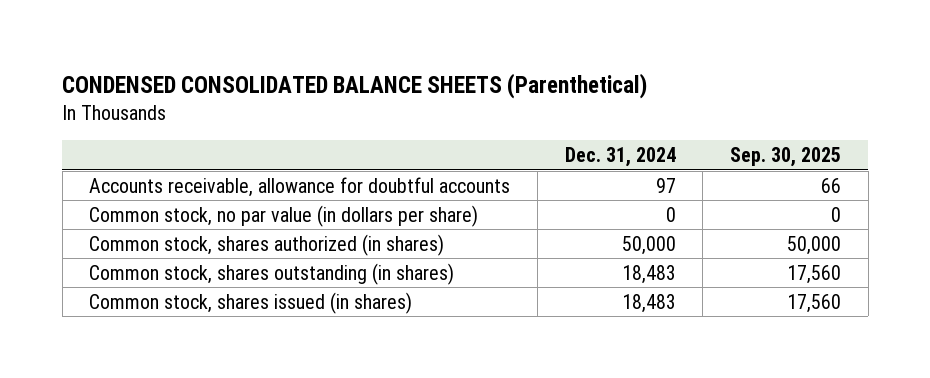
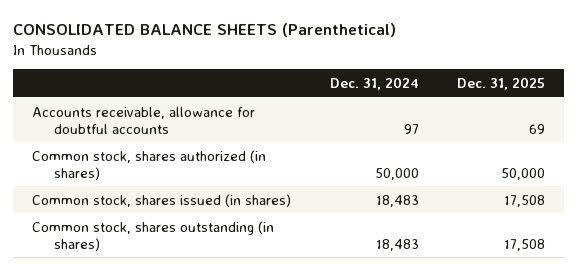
- CONDENSED CONSOLIDATED BALANCE SHEETS (Parenthetical)
+ CONSOLIDATED BALANCE SHEETS (Parenthetical)
- | Dec. 31, 2024 | Sep. 30, 2025
+ | Dec. 31, 2024 | Dec. 31, 2025
- Common stock, no par value (in dollars per share) | 0 | 0
moved down: Common stock, shares outstanding (in shares) | 18,483 | 17,508

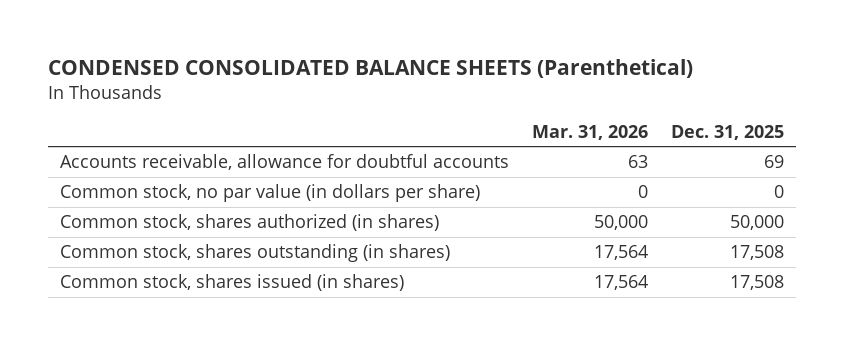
- CONSOLIDATED BALANCE SHEETS (Parenthetical)
+ CONDENSED CONSOLIDATED BALANCE SHEETS (Parenthetical)
- | Dec. 31, 2024 | Dec. 31, 2025
+ | Mar. 31, 2026 | Dec. 31, 2025
+ Common stock, no par value (in dollars per share) | 0 | 0
moved down: Common stock, shares issued (in shares) | 17,564 | 17,508

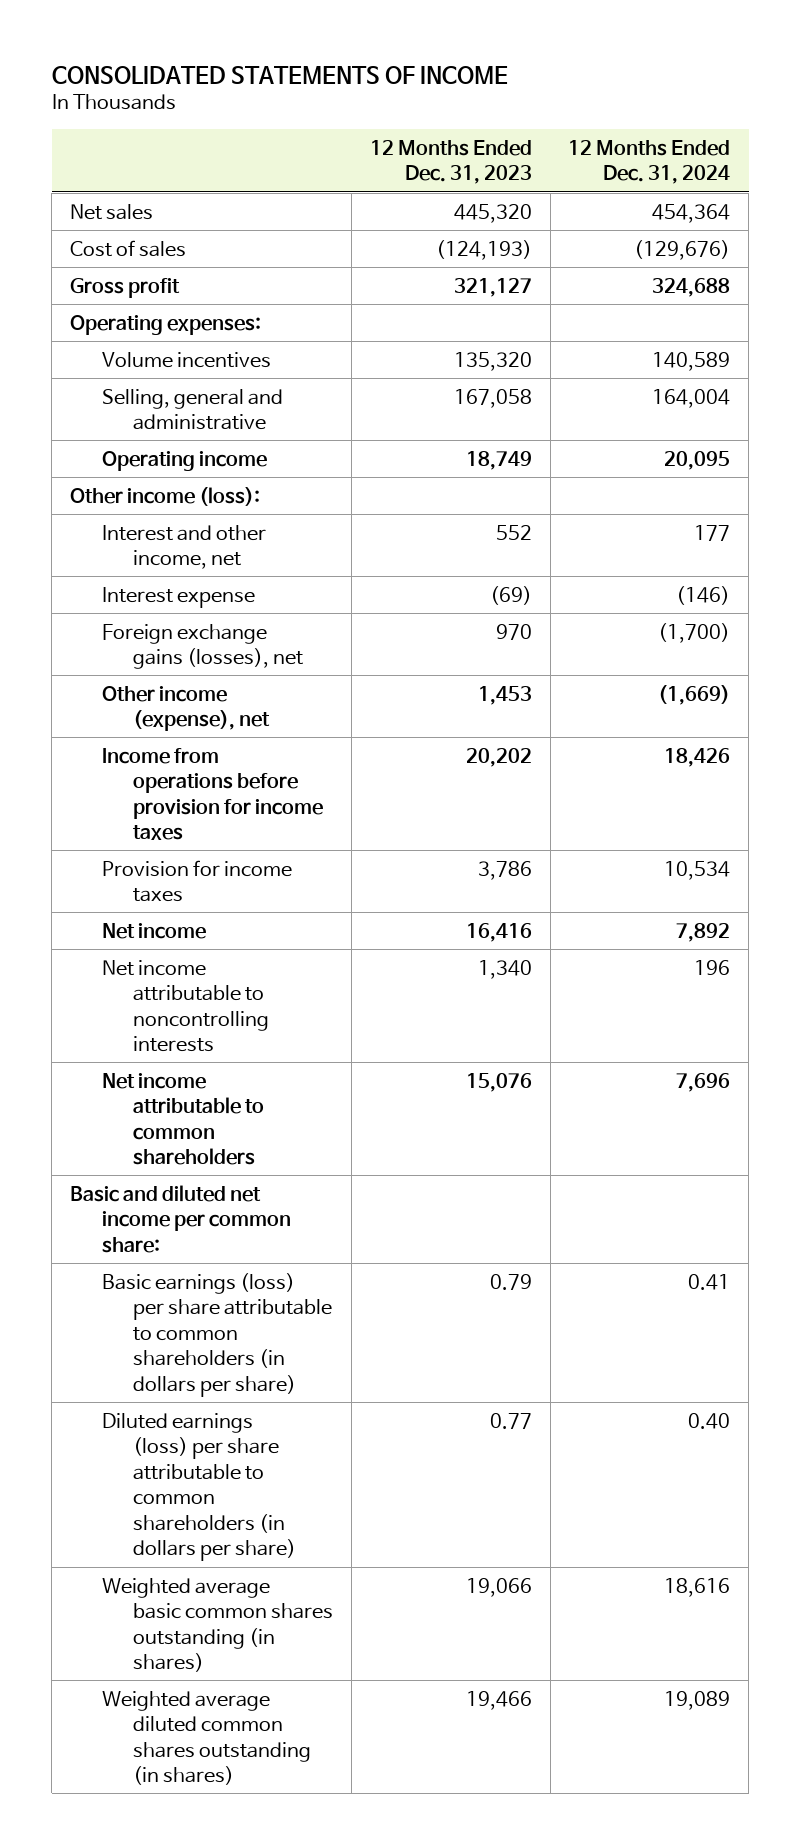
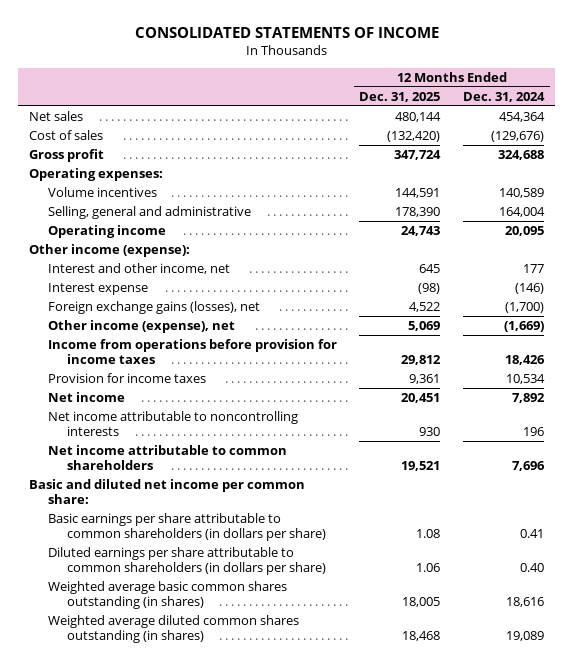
- | 12 Months Ended Dec. 31, 2023 | 12 Months Ended Dec. 31, 2024
+ | 12 Months Ended Dec. 31, 2025 | 12 Months Ended Dec. 31, 2024
- Other income (loss):
+ Other income (expense):
- Basic earnings (loss) per share attributable to common shareholders (in dollars per share) | 0.79 | 0.41
- Diluted earnings (loss) per share attributable to common shareholders (in dollars per share) | 0.77 | 0.40
+ Basic earnings per share attributable to common shareholders (in dollars per share) | 1.08 | 0.41
+ Diluted earnings per share attributable to common shareholders (in dollars per share) | 1.06 | 0.40

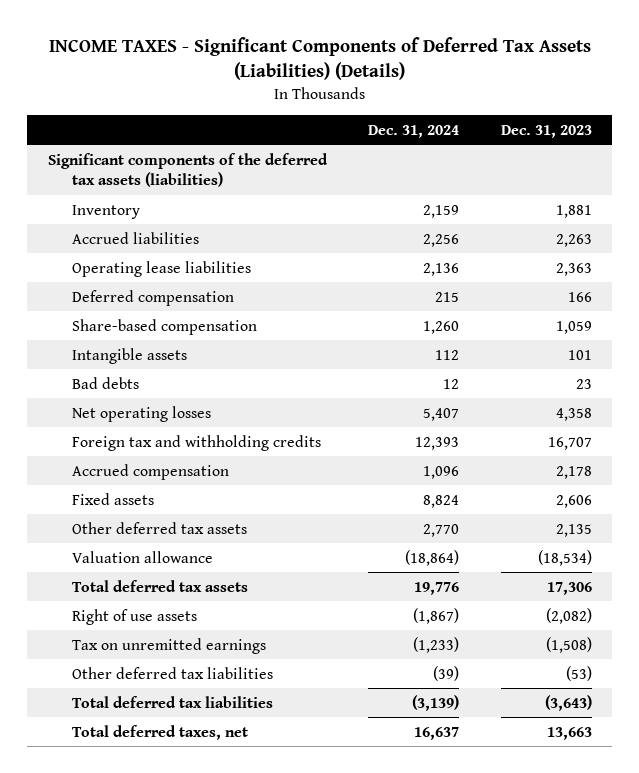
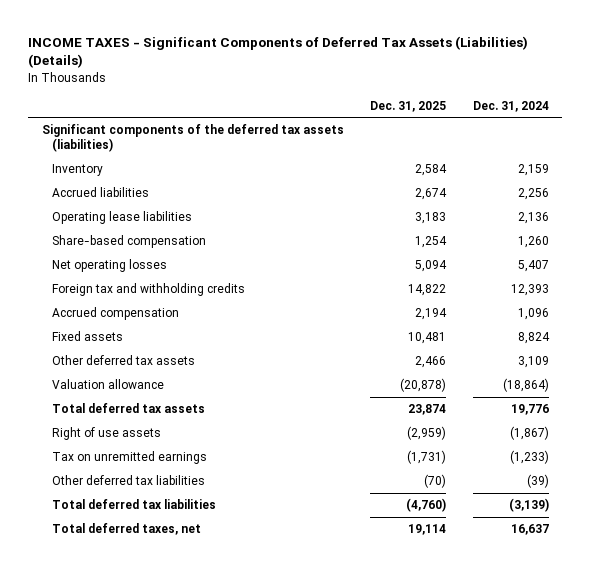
- | Dec. 31, 2024 | Dec. 31, 2023
+ | Dec. 31, 2025 | Dec. 31, 2024
- Deferred compensation | 215 | 166
- Intangible assets | 112 | 101
- Bad debts | 12 | 23
- Other deferred tax assets | 2,770 | 2,135
+ Other deferred tax assets | 2,466 | 3,109

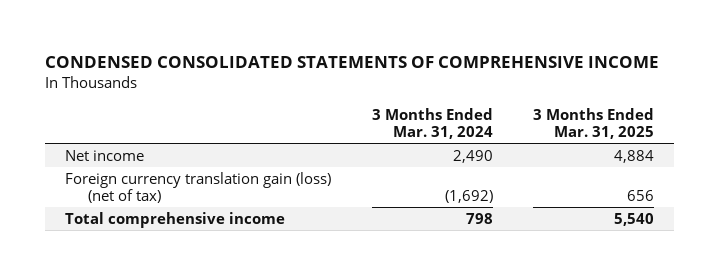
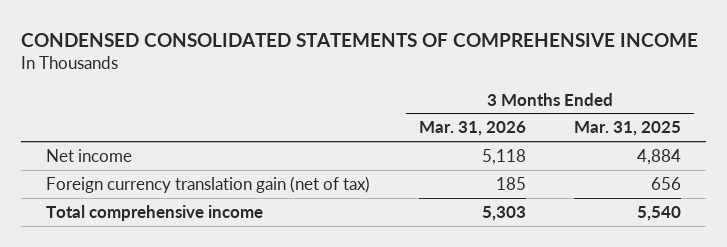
- | 3 Months Ended Mar. 31, 2024 | 3 Months Ended Mar. 31, 2025
+ | 3 Months Ended Mar. 31, 2026 | 3 Months Ended Mar. 31, 2025
- Foreign currency translation gain (loss) (net of tax) | (1,692) | 656
+ Foreign currency translation gain (net of tax) | 185 | 656

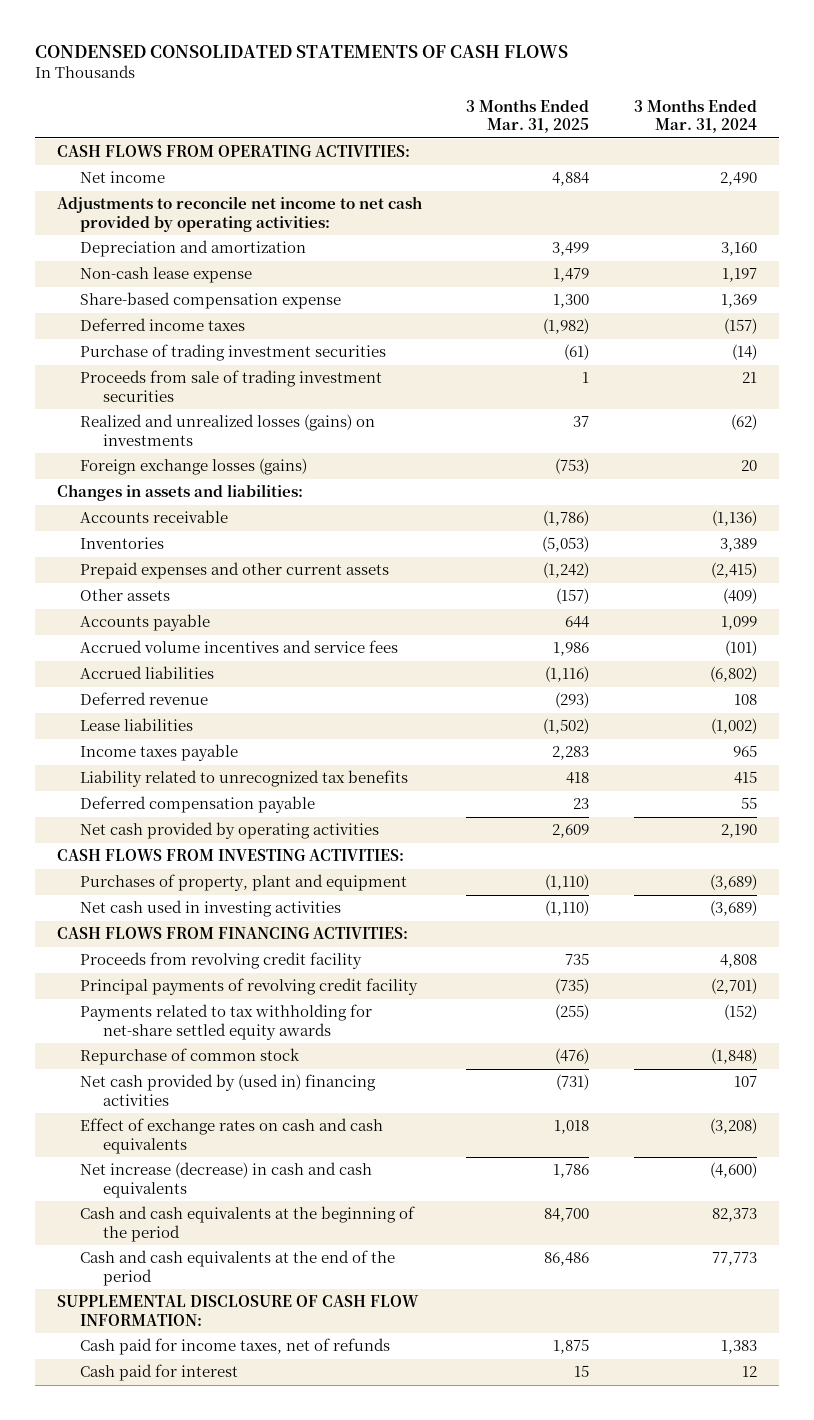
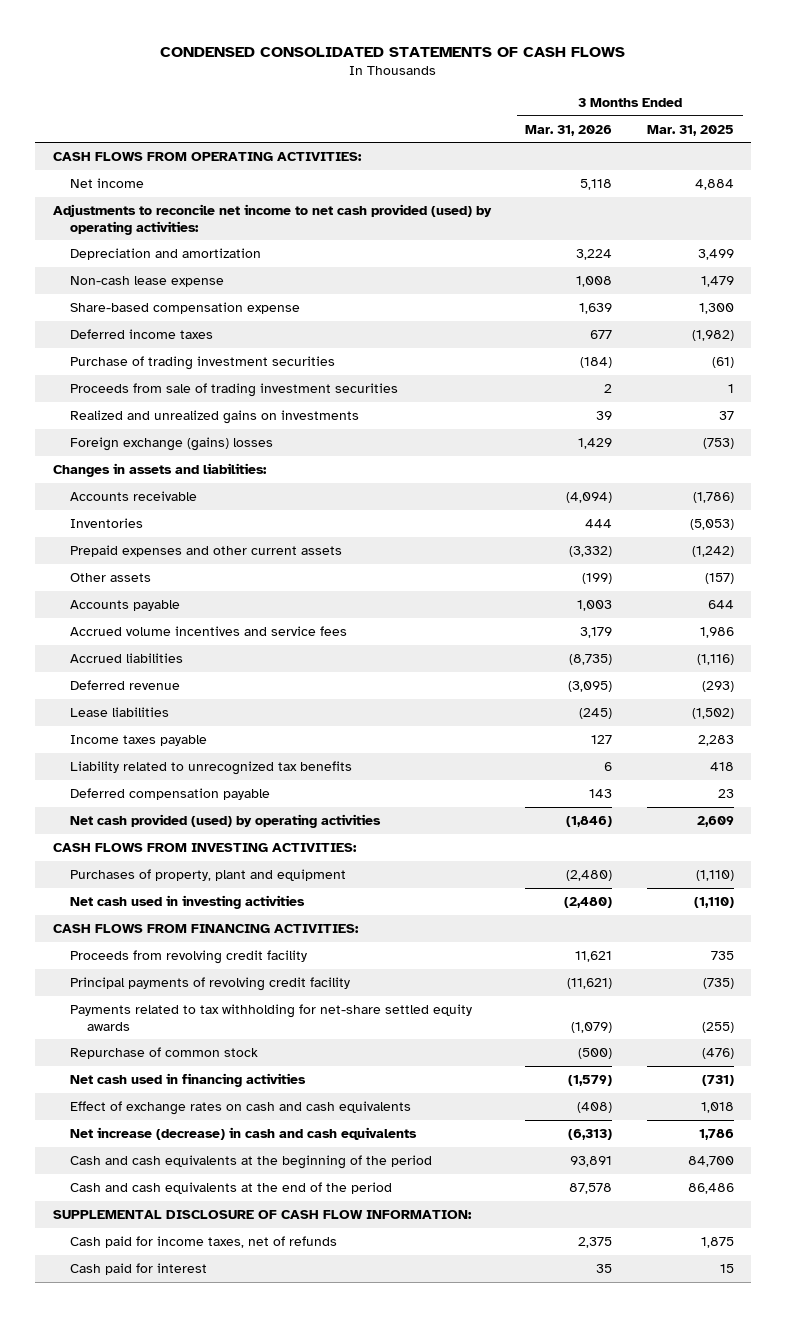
- | 3 Months Ended Mar. 31, 2025 | 3 Months Ended Mar. 31, 2024
+ | 3 Months Ended Mar. 31, 2026 | 3 Months Ended Mar. 31, 2025
- Adjustments to reconcile net income to net cash provided by operating activities:
+ Adjustments to reconcile net income to net cash provided (used) by operating activities:
- Realized and unrealized losses (gains) on investments | 37 | (62)
- Foreign exchange losses (gains) | (753) | 20
+ Realized and unrealized gains on investments | 39 | 37
+ Foreign exchange (gains) losses | 1,429 | (753)
- Net cash provided by operating activities | 2,609 | 2,190
+ Net cash provided (used) by operating activities | (1,846) | 2,609
- Net cash provided by (used in) financing activities | (731) | 107
+ Net cash used in financing activities | (1,579) | (731)

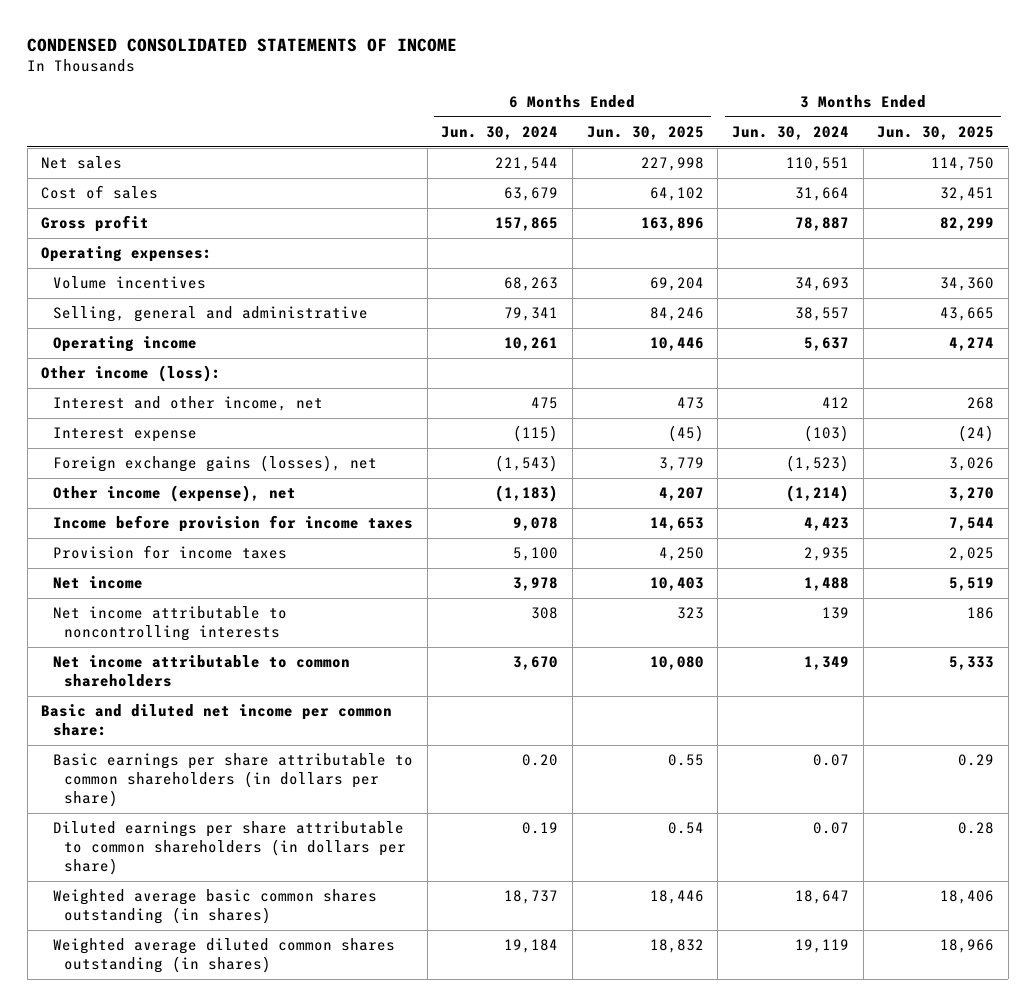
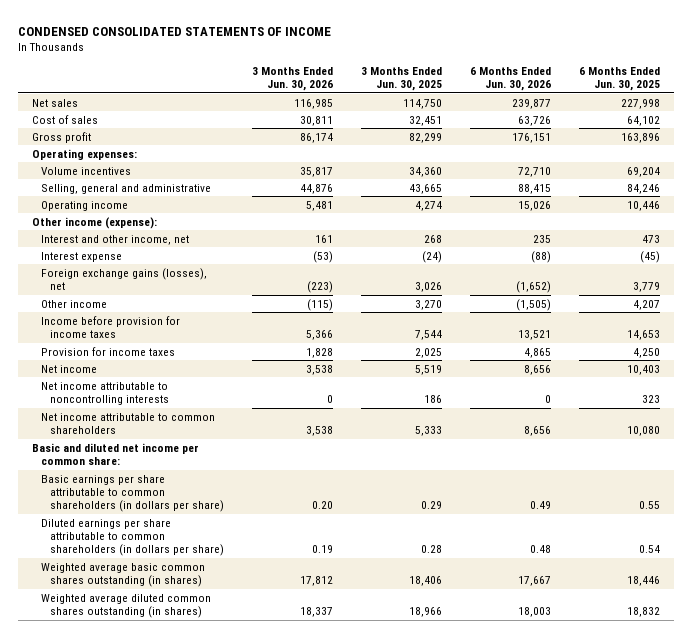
- | 6 Months Ended Jun. 30, 2024 | 6 Months Ended Jun. 30, 2025 | 3 Months Ended Jun. 30, 2024 | 3 Months Ended Jun. 30, 2025
+ | 3 Months Ended Jun. 30, 2026 | 3 Months Ended Jun. 30, 2025 | 6 Months Ended Jun. 30, 2026 | 6 Months Ended Jun. 30, 2025
- Other income (loss):
+ Other income (expense):
- Other income (expense), net | (1,183) | 4,207 | (1,214) | 3,270
+ Other income | (115) | 3,270 | (1,505) | 4,207

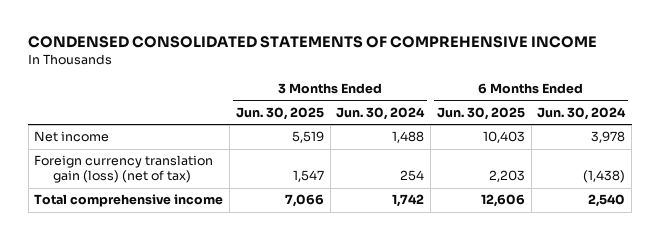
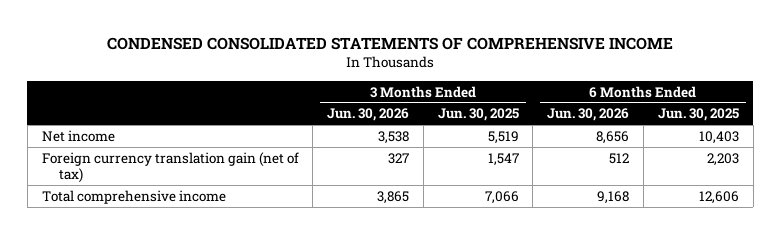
- | 3 Months Ended Jun. 30, 2025 | 3 Months Ended Jun. 30, 2024 | 6 Months Ended Jun. 30, 2025 | 6 Months Ended Jun. 30, 2024
+ | 3 Months Ended Jun. 30, 2026 | 3 Months Ended Jun. 30, 2025 | 6 Months Ended Jun. 30, 2026 | 6 Months Ended Jun. 30, 2025
- Foreign currency translation gain (loss) (net of tax) | 1,547 | 254 | 2,203 | (1,438)
+ Foreign currency translation gain (net of tax) | 327 | 1,547 | 512 | 2,203

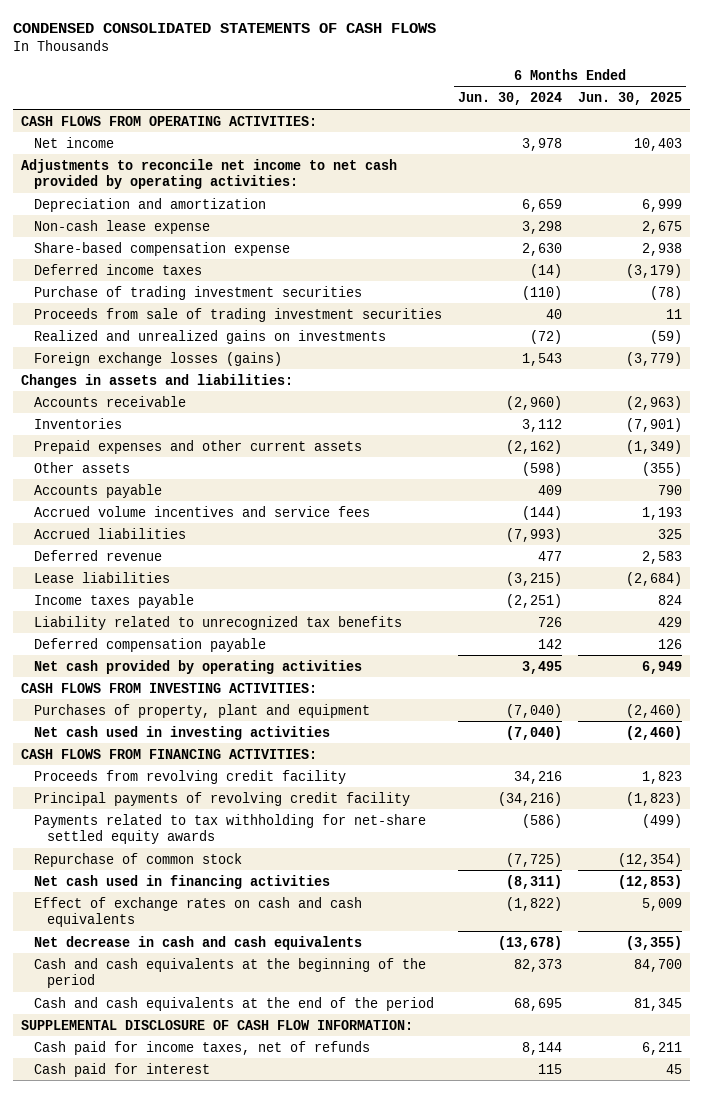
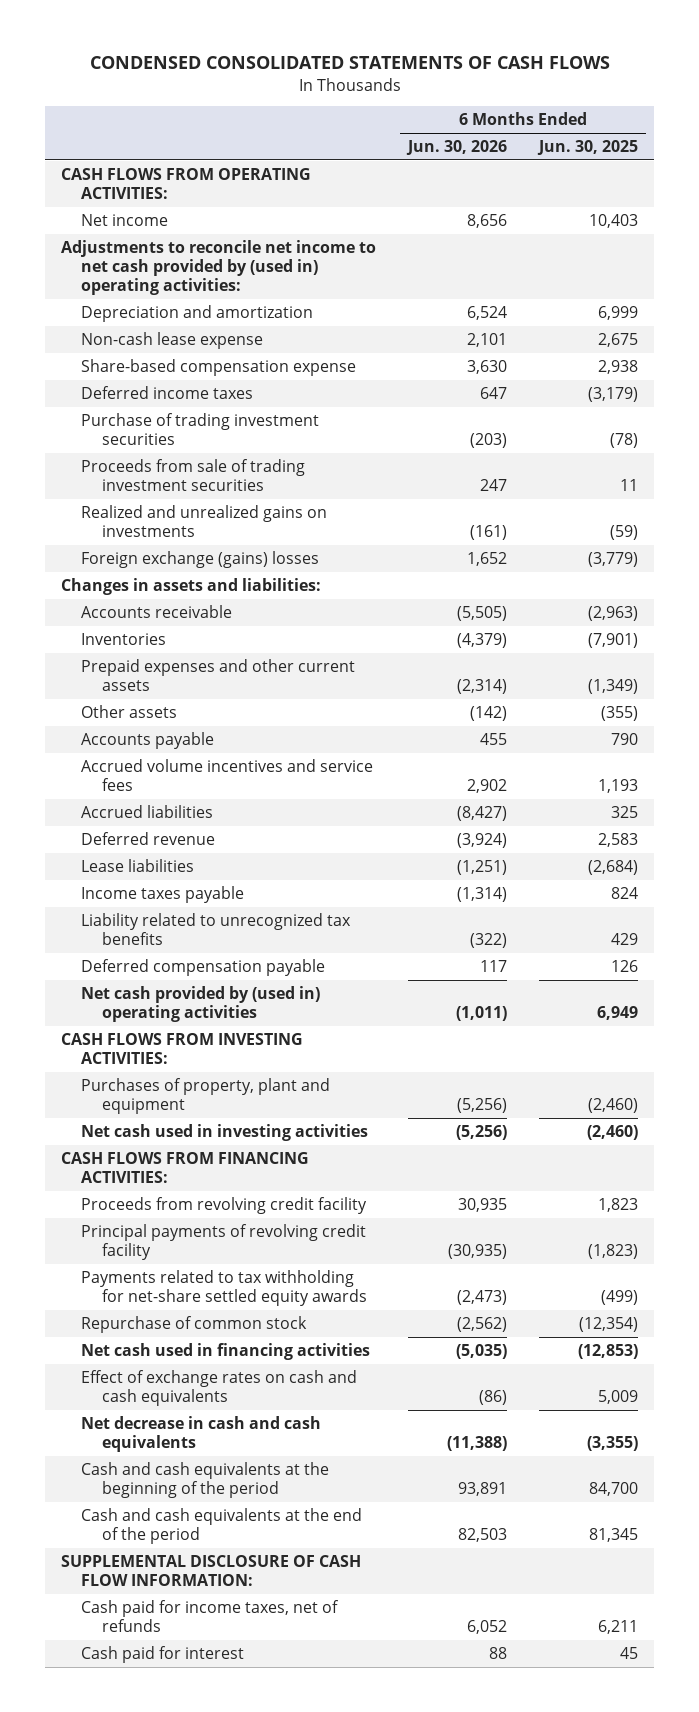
- | 6 Months Ended Jun. 30, 2024 | 6 Months Ended Jun. 30, 2025
+ | 6 Months Ended Jun. 30, 2026 | 6 Months Ended Jun. 30, 2025
- Adjustments to reconcile net income to net cash provided by operating activities:
+ Adjustments to reconcile net income to net cash provided by (used in) operating activities:
- Foreign exchange losses (gains) | 1,543 | (3,779)
+ Foreign exchange (gains) losses | 1,652 | (3,779)
- Net cash provided by operating activities | 3,495 | 6,949
+ Net cash provided by (used in) operating activities | (1,011) | 6,949

